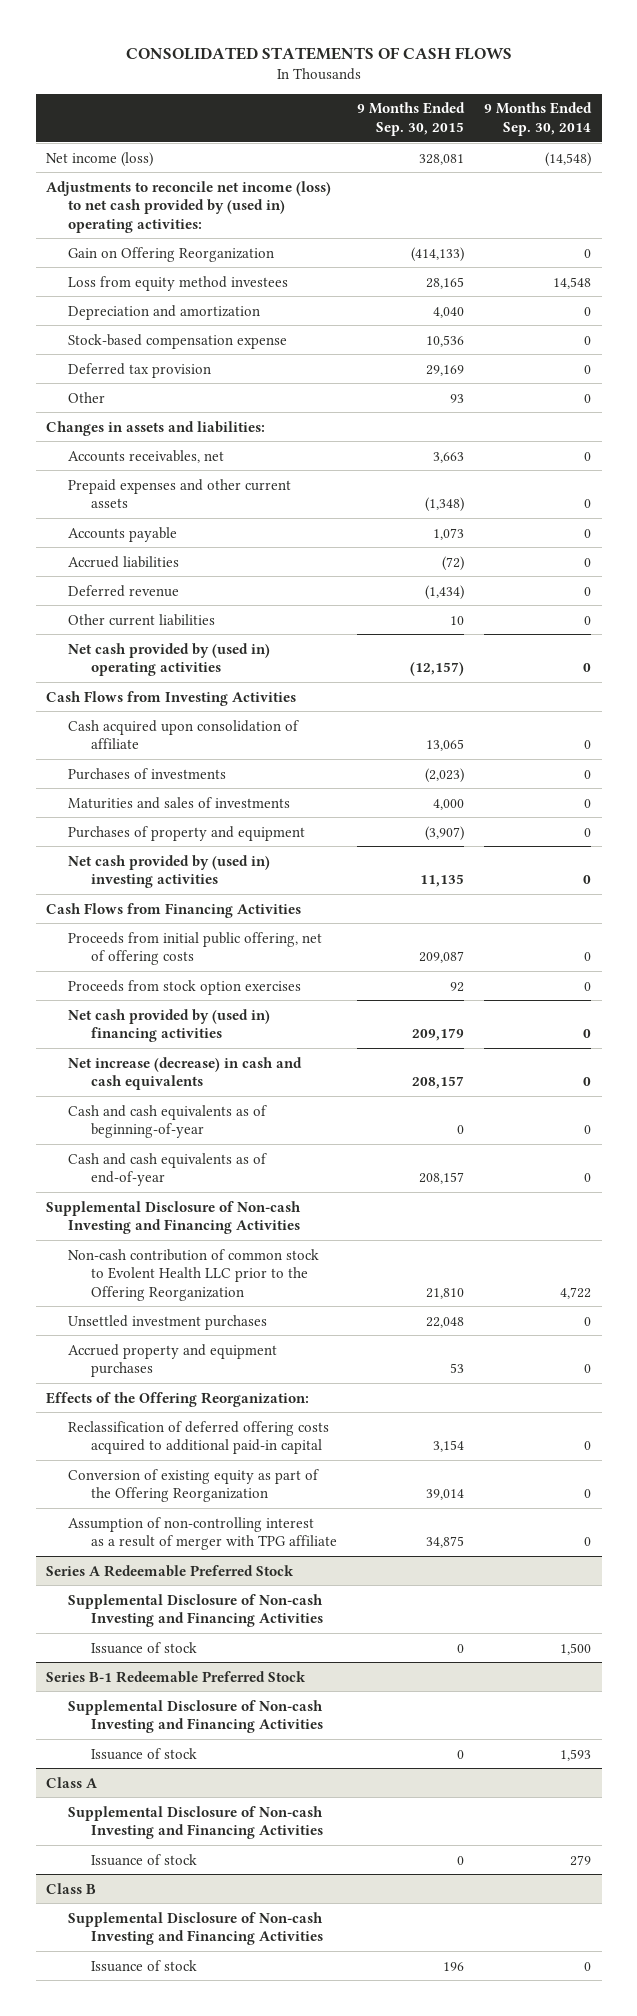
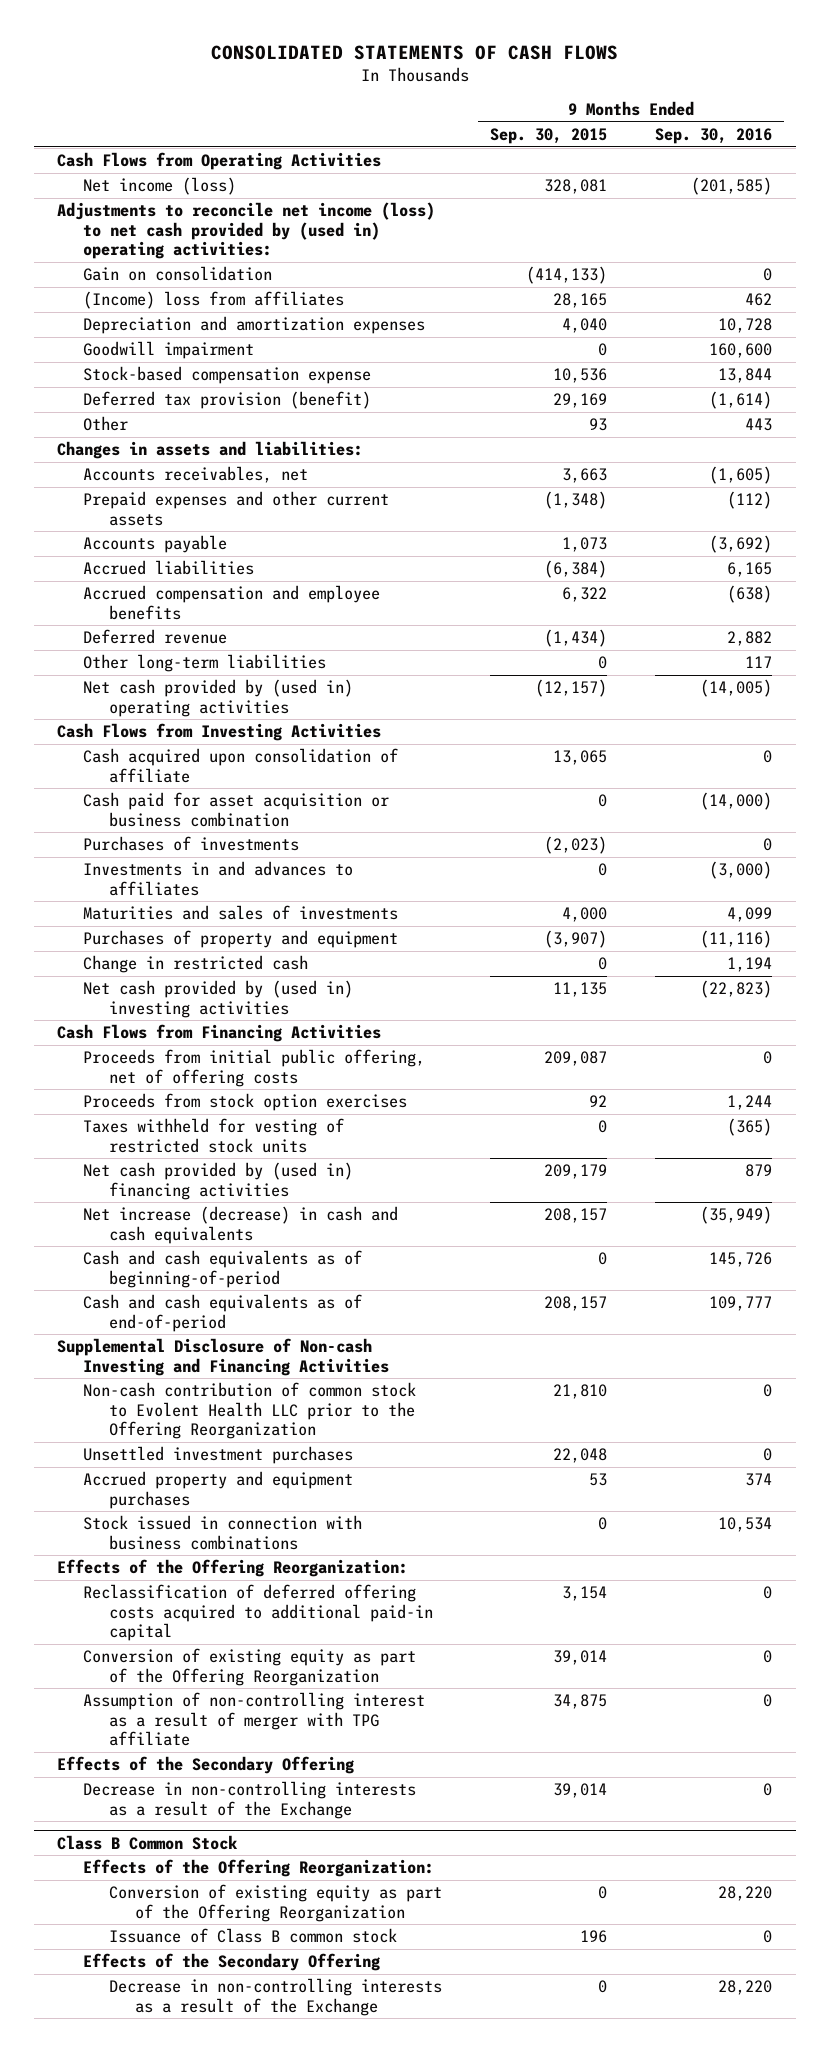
- | 9 Months Ended Sep. 30, 2015 | 9 Months Ended Sep. 30, 2014
+ | 9 Months Ended Sep. 30, 2015 | 9 Months Ended Sep. 30, 2016
+ Cash Flows from Operating Activities
- Gain on Offering Reorganization | (414,133) | 0
- Loss from equity method investees | 28,165 | 14,548
- Depreciation and amortization | 4,040 | 0
+ Gain on consolidation | (414,133) | 0
+ (Income) loss from affiliates | 28,165 | 462
+ Depreciation and amortization expenses | 4,040 | 10,728
+ Goodwill impairment | 0 | 160,600
- Deferred tax provision | 29,169 | 0
+ Deferred tax provision (benefit) | 29,169 | (1,614)
- Accrued liabilities | (72) | 0
+ Accrued liabilities | (6,384) | 6,165
+ Accrued compensation and employee benefits | 6,322 | (638)
- Other current liabilities | 10 | 0
+ Other long-term liabilities | 0 | 117
+ Cash paid for asset acquisition or business combination | 0 | (14,000)
+ Investments in and advances to affiliates | 0 | (3,000)
+ Change in restricted cash | 0 | 1,194
+ Taxes withheld for vesting of restricted stock units | 0 | (365)
- Cash and cash equivalents as of beginning-of-year | 0 | 0
- Cash and cash equivalents as of end-of-year | 208,157 | 0
+ Cash and cash equivalents as of beginning-of-period | 0 | 145,726
+ Cash and cash equivalents as of end-of-period | 208,157 | 109,777
+ Stock issued in connection with business combinations | 0 | 10,534
- Series A Redeemable Preferred Stock
- Supplemental Disclosure of Non-cash Investing and Financing Activities
- Issuance of stock | 0 | 1,500
- Series B-1 Redeemable Preferred Stock
- Supplemental Disclosure of Non-cash Investing and Financing Activities
- Issuance of stock | 0 | 1,593
- Class A
- Supplemental Disclosure of Non-cash Investing and Financing Activities
- Issuance of stock | 0 | 279
- Class B
- Supplemental Disclosure of Non-cash Investing and Financing Activities
- Issuance of stock | 196 | 0
+ Effects of the Secondary Offering
+ Decrease in non-controlling interests as a result of the Exchange | 39,014 | 0
+ Class B Common Stock
+ Effects of the Offering Reorganization:
+ Conversion of existing equity as part of the Offering Reorganization | 0 | 28,220
+ Issuance of Class B common stock | 196 | 0
+ Effects of the Secondary Offering
+ Decrease in non-controlling interests as a result of the Exchange | 0 | 28,220

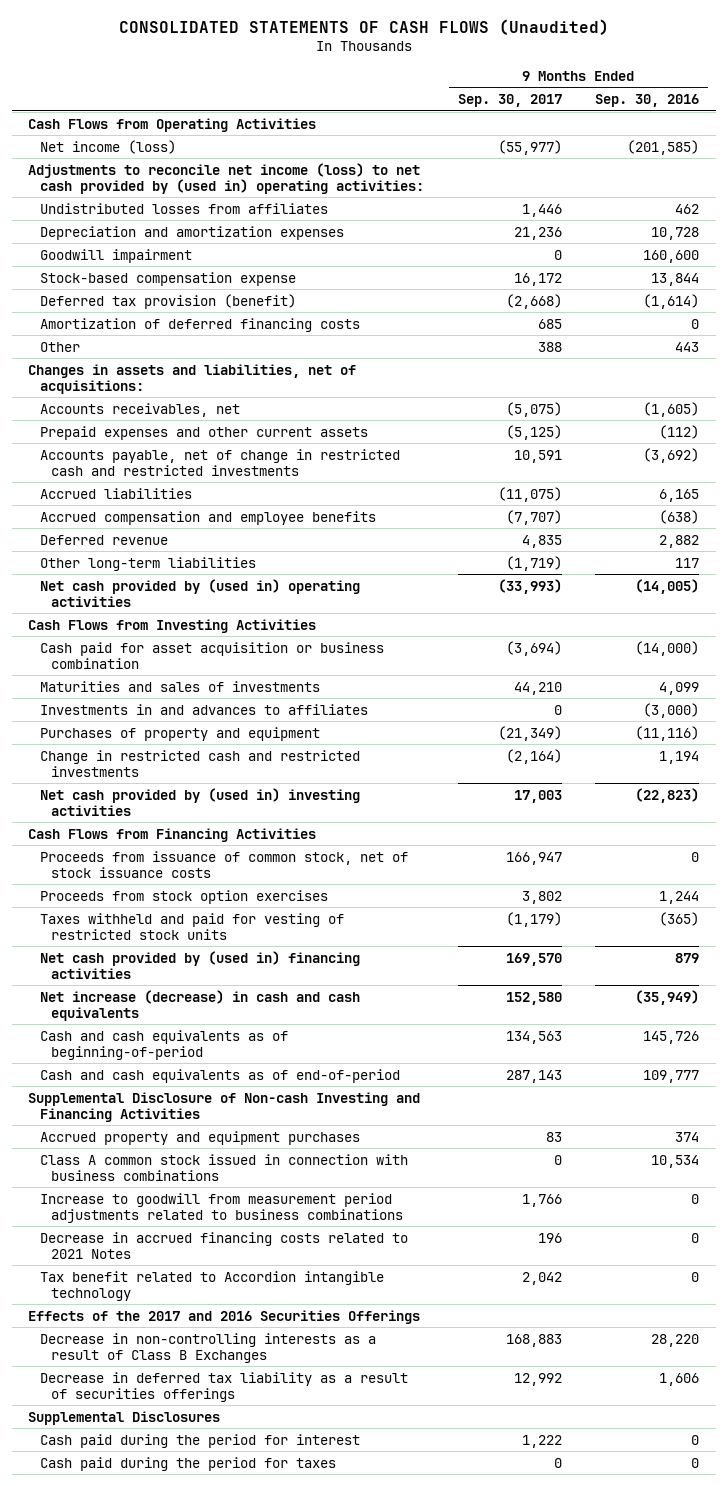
- CONSOLIDATED STATEMENTS OF CASH FLOWS
+ CONSOLIDATED STATEMENTS OF CASH FLOWS (Unaudited)
- | 9 Months Ended Sep. 30, 2015 | 9 Months Ended Sep. 30, 2016
+ | 9 Months Ended Sep. 30, 2017 | 9 Months Ended Sep. 30, 2016
- Gain on consolidation | (414,133) | 0
- (Income) loss from affiliates | 28,165 | 462
+ Undistributed losses from affiliates | 1,446 | 462
+ Amortization of deferred financing costs | 685 | 0
- Changes in assets and liabilities:
+ Changes in assets and liabilities, net of acquisitions:
- Accounts payable | 1,073 | (3,692)
+ Accounts payable, net of change in restricted cash and restricted investments | 10,591 | (3,692)
- Cash acquired upon consolidation of affiliate | 13,065 | 0
- Purchases of investments | (2,023) | 0
moved down: Investments in and advances to affiliates | 0 | (3,000)
- Change in restricted cash | 0 | 1,194
+ Change in restricted cash and restricted investments | (2,164) | 1,194
- Proceeds from initial public offering, net of offering costs | 209,087 | 0
+ Proceeds from issuance of common stock, net of stock issuance costs | 166,947 | 0
- Taxes withheld for vesting of restricted stock units | 0 | (365)
+ Taxes withheld and paid for vesting of restricted stock units | (1,179) | (365)
- Non-cash contribution of common stock to Evolent Health LLC prior to the Offering Reorganization | 21,810 | 0
- Unsettled investment purchases | 22,048 | 0
- Stock issued in connection with business combinations | 0 | 10,534
- Effects of the Offering Reorganization:
- Reclassification of deferred offering costs acquired to additional paid-in capital | 3,154 | 0
- Conversion of existing equity as part of the Offering Reorganization | 39,014 | 0
- Assumption of non-controlling interest as a result of merger with TPG affiliate | 34,875 | 0
- Effects of the Secondary Offering
- Decrease in non-controlling interests as a result of the Exchange | 39,014 | 0
- Class B Common Stock
- Effects of the Offering Reorganization:
- Conversion of existing equity as part of the Offering Reorganization | 0 | 28,220
- Issuance of Class B common stock | 196 | 0
- Effects of the Secondary Offering
- Decrease in non-controlling interests as a result of the Exchange | 0 | 28,220
+ Class A common stock issued in connection with business combinations | 0 | 10,534
+ Increase to goodwill from measurement period adjustments related to business combinations | 1,766 | 0
+ Decrease in accrued financing costs related to 2021 Notes | 196 | 0
+ Tax benefit related to Accordion intangible technology | 2,042 | 0
+ Effects of the 2017 and 2016 Securities Offerings
+ Decrease in non-controlling interests as a result of Class B Exchanges | 168,883 | 28,220
+ Decrease in deferred tax liability as a result of securities offerings | 12,992 | 1,606
+ Supplemental Disclosures
+ Cash paid during the period for interest | 1,222 | 0
+ Cash paid during the period for taxes | 0 | 0

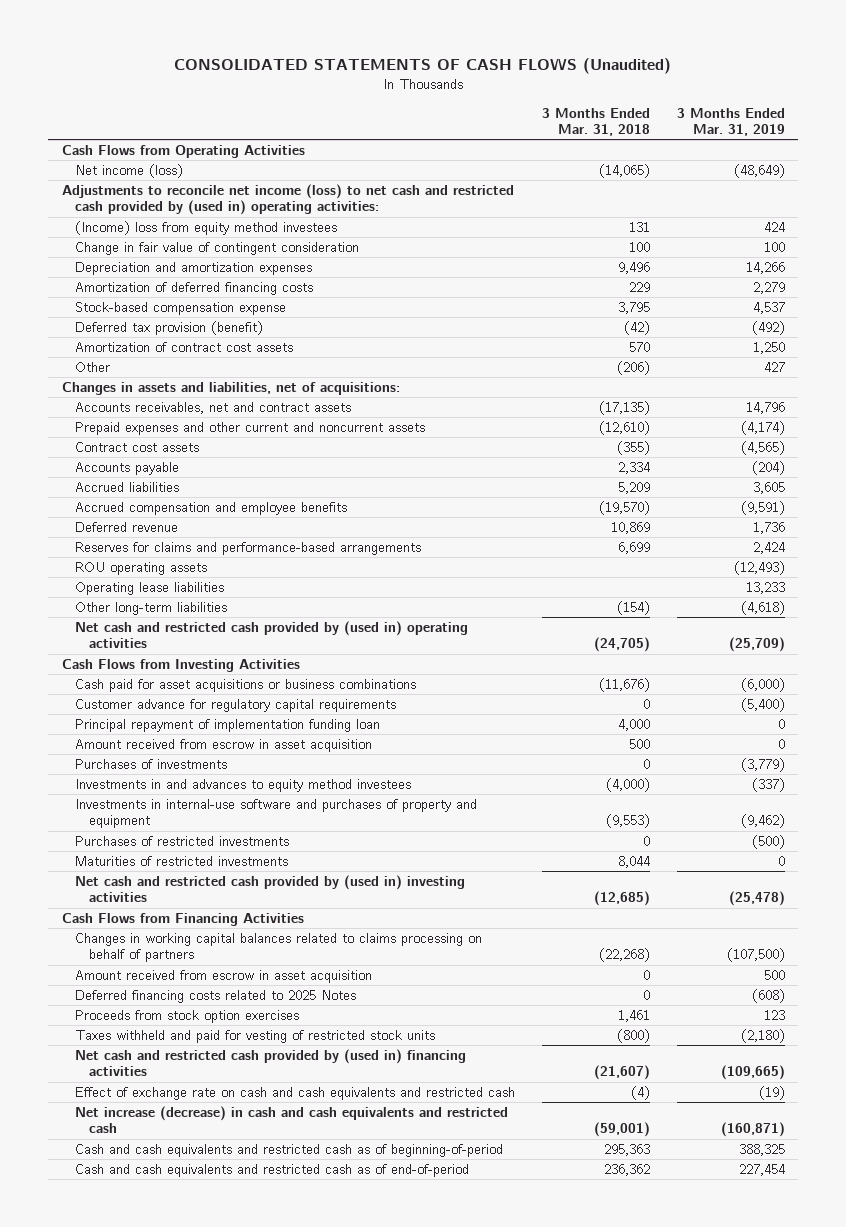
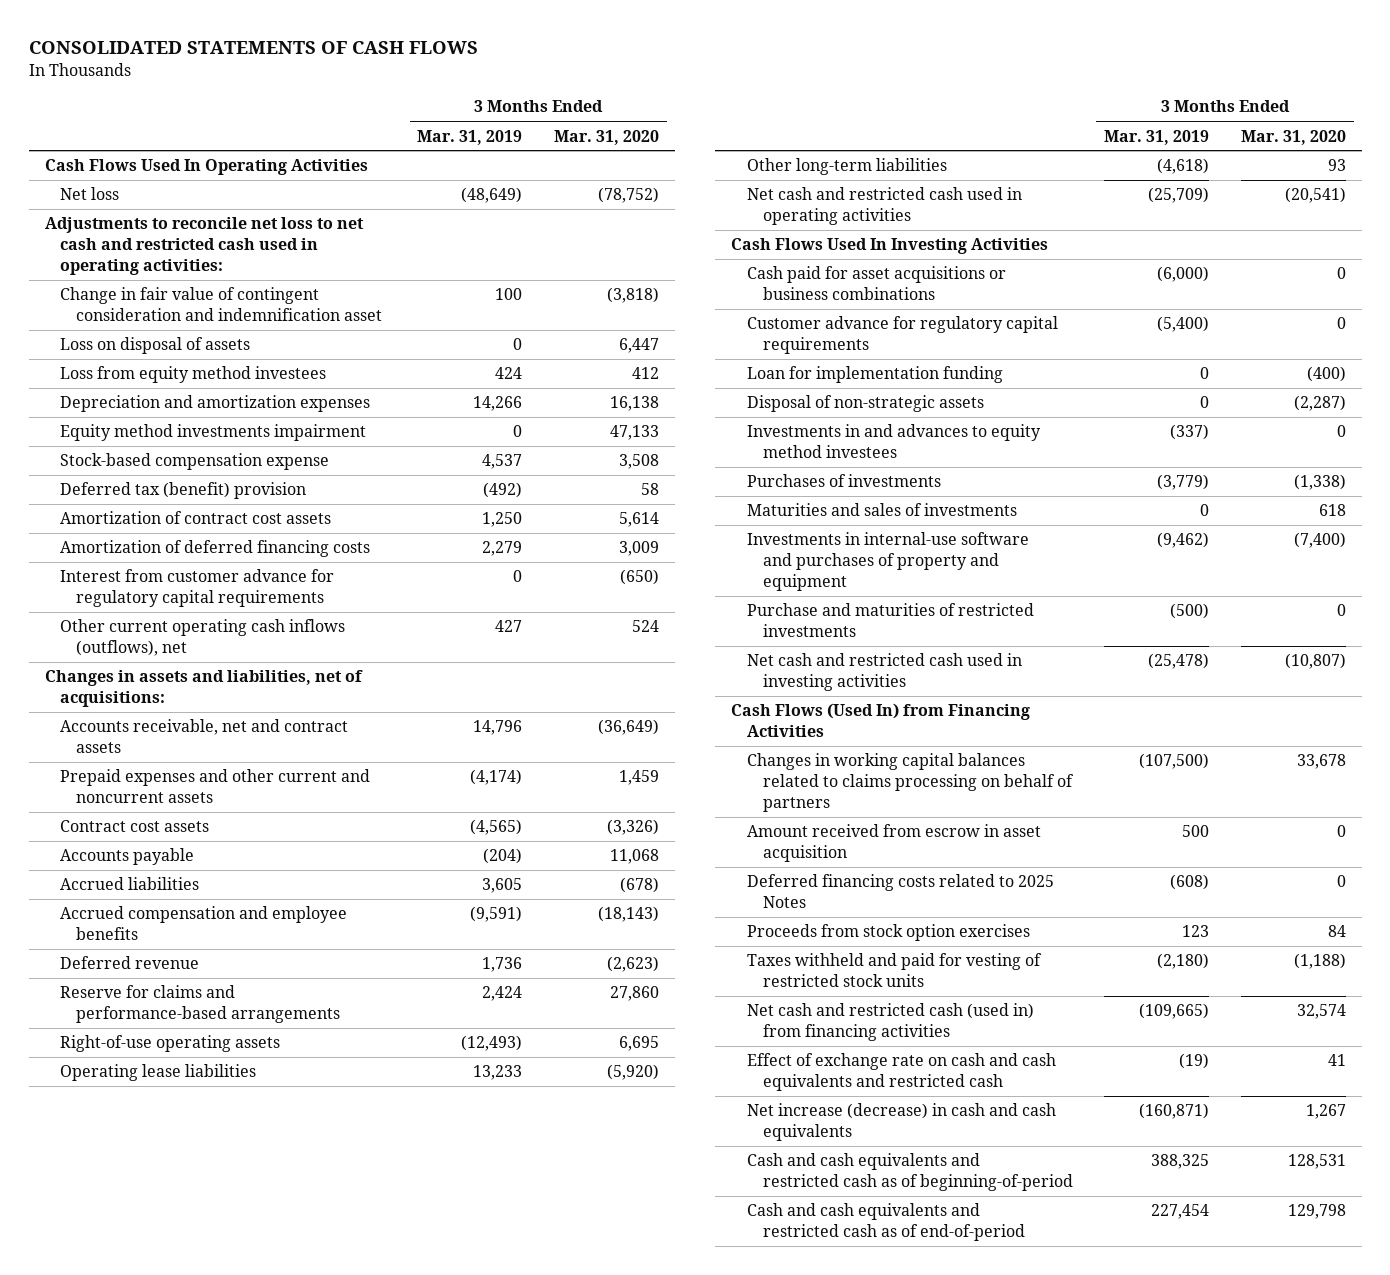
- CONSOLIDATED STATEMENTS OF CASH FLOWS (Unaudited)
+ CONSOLIDATED STATEMENTS OF CASH FLOWS
- | 3 Months Ended Mar. 31, 2018 | 3 Months Ended Mar. 31, 2019
+ | 3 Months Ended Mar. 31, 2019 | 3 Months Ended Mar. 31, 2020
- Cash Flows from Operating Activities
- Net income (loss) | (14,065) | (48,649)
- Adjustments to reconcile net income (loss) to net cash and restricted cash provided by (used in) operating activities:
- (Income) loss from equity method investees | 131 | 424
- Change in fair value of contingent consideration | 100 | 100
+ Cash Flows Used In Operating Activities
+ Net loss | (48,649) | (78,752)
+ Adjustments to reconcile net loss to net cash and restricted cash used in operating activities:
+ Change in fair value of contingent consideration and indemnification asset | 100 | (3,818)
+ Loss on disposal of assets | 0 | 6,447
+ Loss from equity method investees | 424 | 412
+ Equity method investments impairment | 0 | 47,133
- Deferred tax provision (benefit) | (42) | (492)
+ Deferred tax (benefit) provision | (492) | 58
- Other | (206) | 427
moved down: Amortization of deferred financing costs | 2,279 | 3,009
+ Interest from customer advance for regulatory capital requirements | 0 | (650)
+ Other current operating cash inflows (outflows), net | 427 | 524
- Accounts receivables, net and contract assets | (17,135) | 14,796
+ Accounts receivable, net and contract assets | 14,796 | (36,649)
- Reserves for claims and performance-based arrangements | 6,699 | 2,424
- ROU operating assets | | (12,493)
+ Reserve for claims and performance-based arrangements | 2,424 | 27,860
+ Right-of-use operating assets | (12,493) | 6,695
- Net cash and restricted cash provided by (used in) operating activities | (24,705) | (25,709)
- Cash Flows from Investing Activities
+ Net cash and restricted cash used in operating activities | (25,709) | (20,541)
+ Cash Flows Used In Investing Activities
- Principal repayment of implementation funding loan | 4,000 | 0
- Amount received from escrow in asset acquisition | 500 | 0
+ Loan for implementation funding | 0 | (400)
+ Disposal of non-strategic assets | 0 | (2,287)
moved down: Purchases of investments | (3,779) | (1,338)
+ Maturities and sales of investments | 0 | 618
- Purchases of restricted investments | 0 | (500)
- Maturities of restricted investments | 8,044 | 0
- Net cash and restricted cash provided by (used in) investing activities | (12,685) | (25,478)
- Cash Flows from Financing Activities
+ Purchase and maturities of restricted investments | (500) | 0
+ Net cash and restricted cash used in investing activities | (25,478) | (10,807)
+ Cash Flows (Used In) from Financing Activities
- Net cash and restricted cash provided by (used in) financing activities | (21,607) | (109,665)
+ Net cash and restricted cash (used in) from financing activities | (109,665) | 32,574
- Net increase (decrease) in cash and cash equivalents and restricted cash | (59,001) | (160,871)
+ Net increase (decrease) in cash and cash equivalents | (160,871) | 1,267

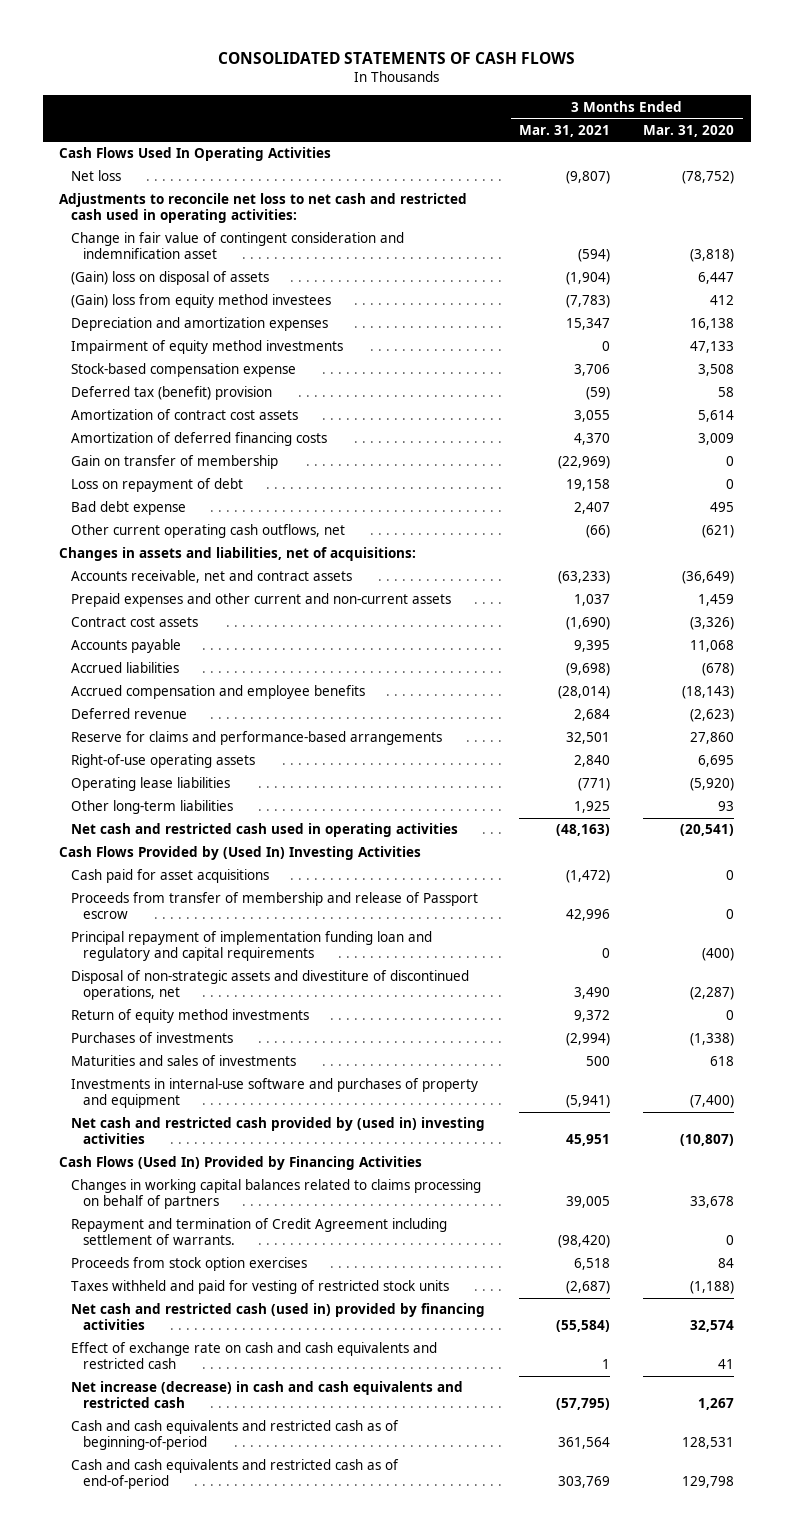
- | 3 Months Ended Mar. 31, 2019 | 3 Months Ended Mar. 31, 2020
+ | 3 Months Ended Mar. 31, 2021 | 3 Months Ended Mar. 31, 2020
- Loss on disposal of assets | 0 | 6,447
- Loss from equity method investees | 424 | 412
+ (Gain) loss on disposal of assets | (1,904) | 6,447
+ (Gain) loss from equity method investees | (7,783) | 412
- Equity method investments impairment | 0 | 47,133
+ Impairment of equity method investments | 0 | 47,133
- Interest from customer advance for regulatory capital requirements | 0 | (650)
- Other current operating cash inflows (outflows), net | 427 | 524
+ Gain on transfer of membership | (22,969) | 0
+ Loss on repayment of debt | 19,158 | 0
+ Bad debt expense | 2,407 | 495
+ Other current operating cash outflows, net | (66) | (621)
- Prepaid expenses and other current and noncurrent assets | (4,174) | 1,459
+ Prepaid expenses and other current and non-current assets | 1,037 | 1,459
- Cash Flows Used In Investing Activities
- Cash paid for asset acquisitions or business combinations | (6,000) | 0
- Customer advance for regulatory capital requirements | (5,400) | 0
- Loan for implementation funding | 0 | (400)
- Disposal of non-strategic assets | 0 | (2,287)
- Investments in and advances to equity method investees | (337) | 0
+ Cash Flows Provided by (Used In) Investing Activities
+ Cash paid for asset acquisitions | (1,472) | 0
+ Proceeds from transfer of membership and release of Passport escrow | 42,996 | 0
+ Principal repayment of implementation funding loan and regulatory and capital requirements | 0 | (400)
+ Disposal of non-strategic assets and divestiture of discontinued operations, net | 3,490 | (2,287)
+ Return of equity method investments | 9,372 | 0
- Purchase and maturities of restricted investments | (500) | 0
- Net cash and restricted cash used in investing activities | (25,478) | (10,807)
- Cash Flows (Used In) from Financing Activities
+ Net cash and restricted cash provided by (used in) investing activities | 45,951 | (10,807)
+ Cash Flows (Used In) Provided by Financing Activities
- Amount received from escrow in asset acquisition | 500 | 0
- Deferred financing costs related to 2025 Notes | (608) | 0
+ Repayment and termination of Credit Agreement including settlement of warrants. | (98,420) | 0
- Net cash and restricted cash (used in) from financing activities | (109,665) | 32,574
+ Net cash and restricted cash (used in) provided by financing activities | (55,584) | 32,574
- Net increase (decrease) in cash and cash equivalents | (160,871) | 1,267
+ Net increase (decrease) in cash and cash equivalents and restricted cash | (57,795) | 1,267

